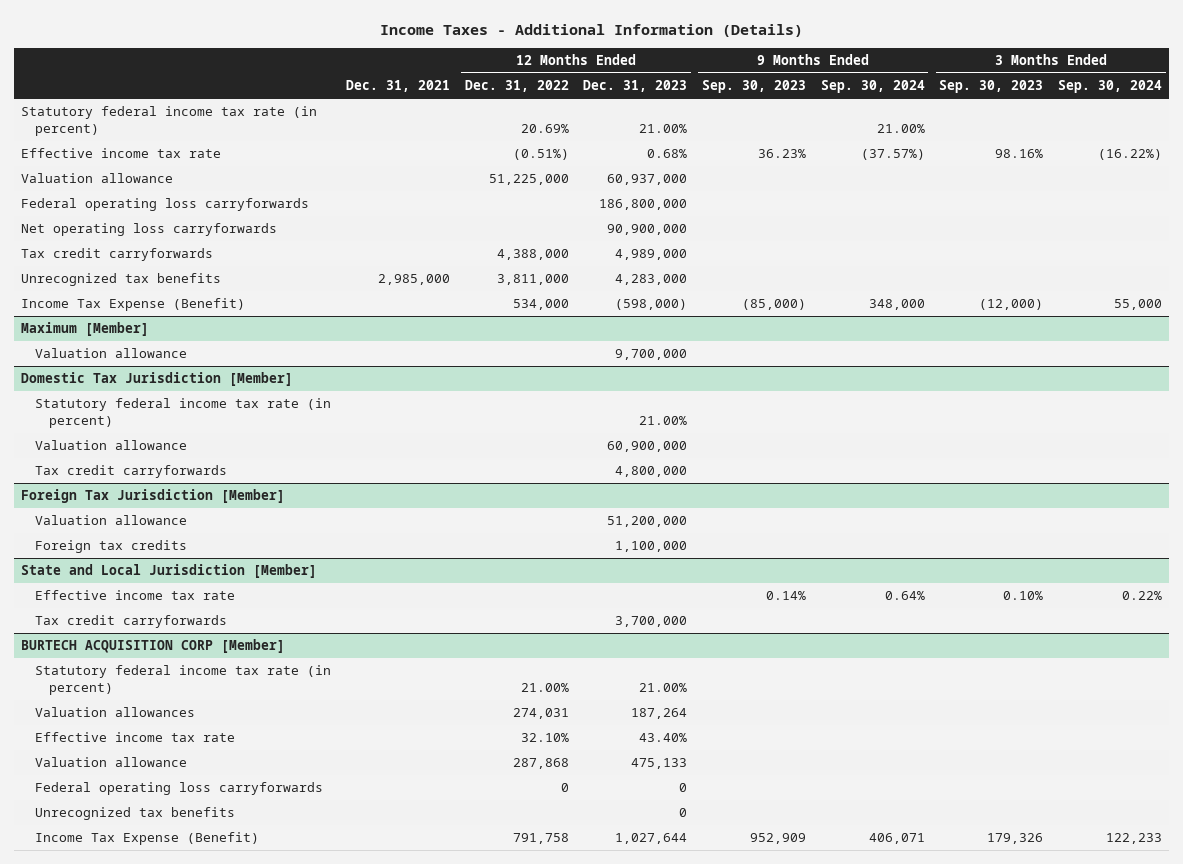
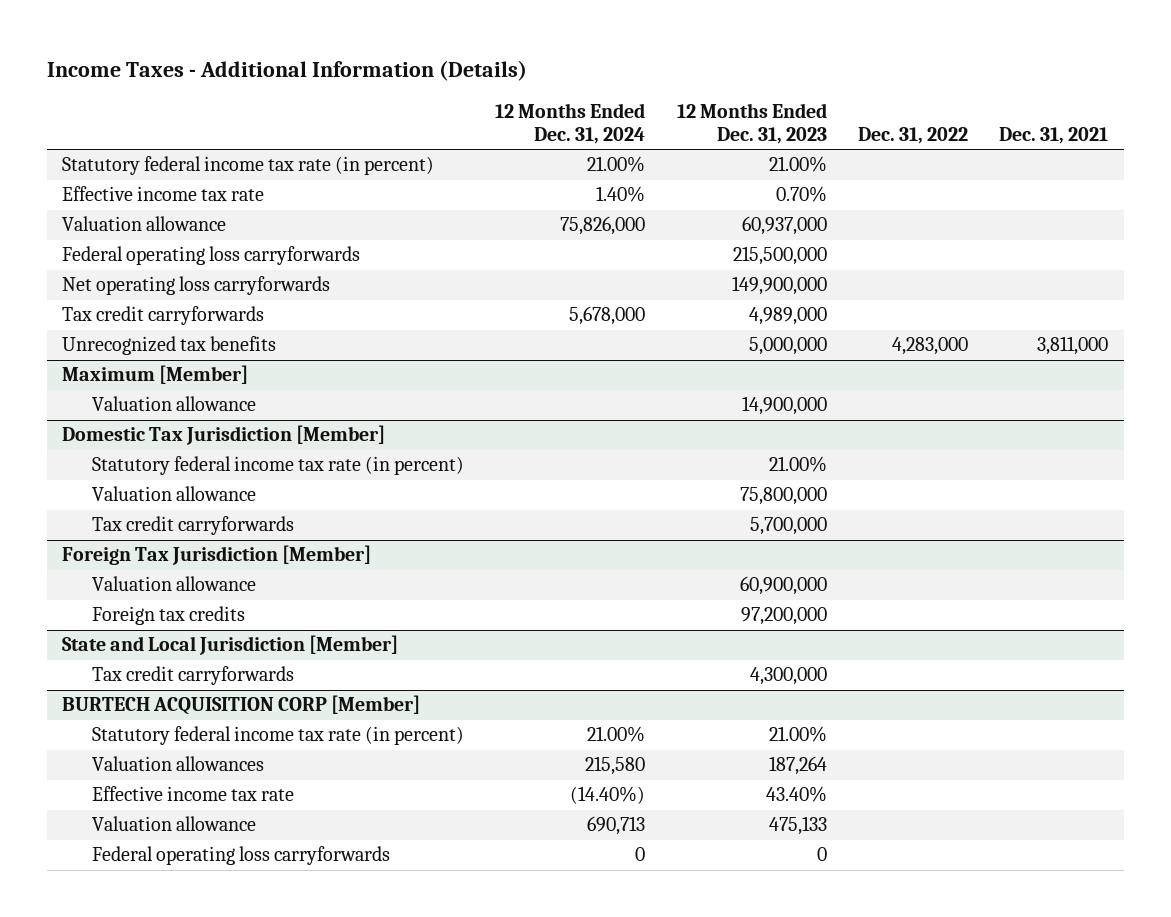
- | Dec. 31, 2021 | 12 Months Ended Dec. 31, 2022 | 12 Months Ended Dec. 31, 2023 | 9 Months Ended Sep. 30, 2023 | 9 Months Ended Sep. 30, 2024 | 3 Months Ended Sep. 30, 2023 | 3 Months Ended Sep. 30, 2024
+ | 12 Months Ended Dec. 31, 2024 | 12 Months Ended Dec. 31, 2023 | Dec. 31, 2022 | Dec. 31, 2021
- Effective income tax rate | | (0.51%) | 0.68% | 36.23% | (37.57%) | 98.16% | (16.22%)
+ Effective income tax rate | 1.40% | 0.70% | |
- Federal operating loss carryforwards | | | 186,800,000 | | | |
- Net operating loss carryforwards | | | 90,900,000 | | | |
+ Federal operating loss carryforwards | | 215,500,000 | |
+ Net operating loss carryforwards | | 149,900,000 | |
- Unrecognized tax benefits | 2,985,000 | 3,811,000 | 4,283,000 | | | |
- Income Tax Expense (Benefit) | | 534,000 | (598,000) | (85,000) | 348,000 | (12,000) | 55,000
+ Unrecognized tax benefits | | 5,000,000 | 4,283,000 | 3,811,000
@ Maximum [Member]
- Valuation allowance | | | 9,700,000 | | | |
+ Valuation allowance | | 14,900,000 | |
@ Domestic Tax Jurisdiction [Member]
- Valuation allowance | | | 60,900,000 | | | |
- Tax credit carryforwards | | | 4,800,000 | | | |
+ Valuation allowance | | 75,800,000 | |
+ Tax credit carryforwards | | 5,700,000 | |
@ Foreign Tax Jurisdiction [Member]
- Valuation allowance | | | 51,200,000 | | | |
- Foreign tax credits | | | 1,100,000 | | | |
+ Valuation allowance | | 60,900,000 | |
+ Foreign tax credits | | 97,200,000 | |
@ State and Local Jurisdiction [Member]
- Effective income tax rate | | | | 0.14% | 0.64% | 0.10% | 0.22%
- Tax credit carryforwards | | | 3,700,000 | | | |
+ Tax credit carryforwards | | 4,300,000 | |
@ BURTECH ACQUISITION CORP [Member]
- Unrecognized tax benefits | | | 0 | | | |
- Income Tax Expense (Benefit) | | 791,758 | 1,027,644 | 952,909 | 406,071 | 179,326 | 122,233

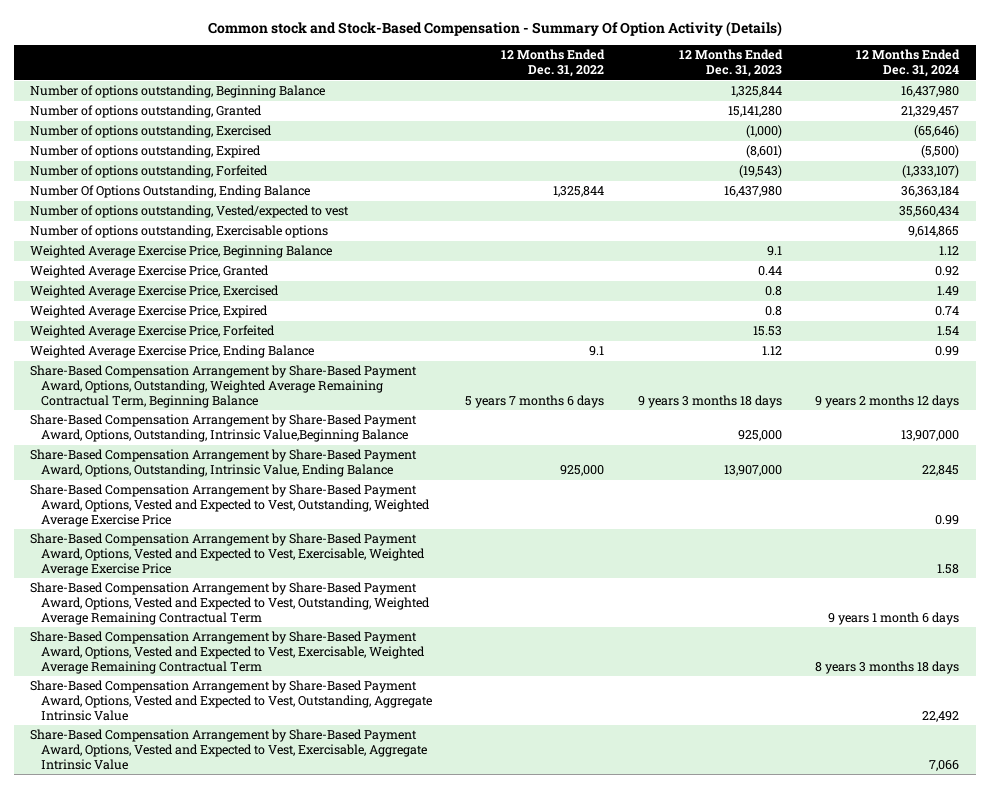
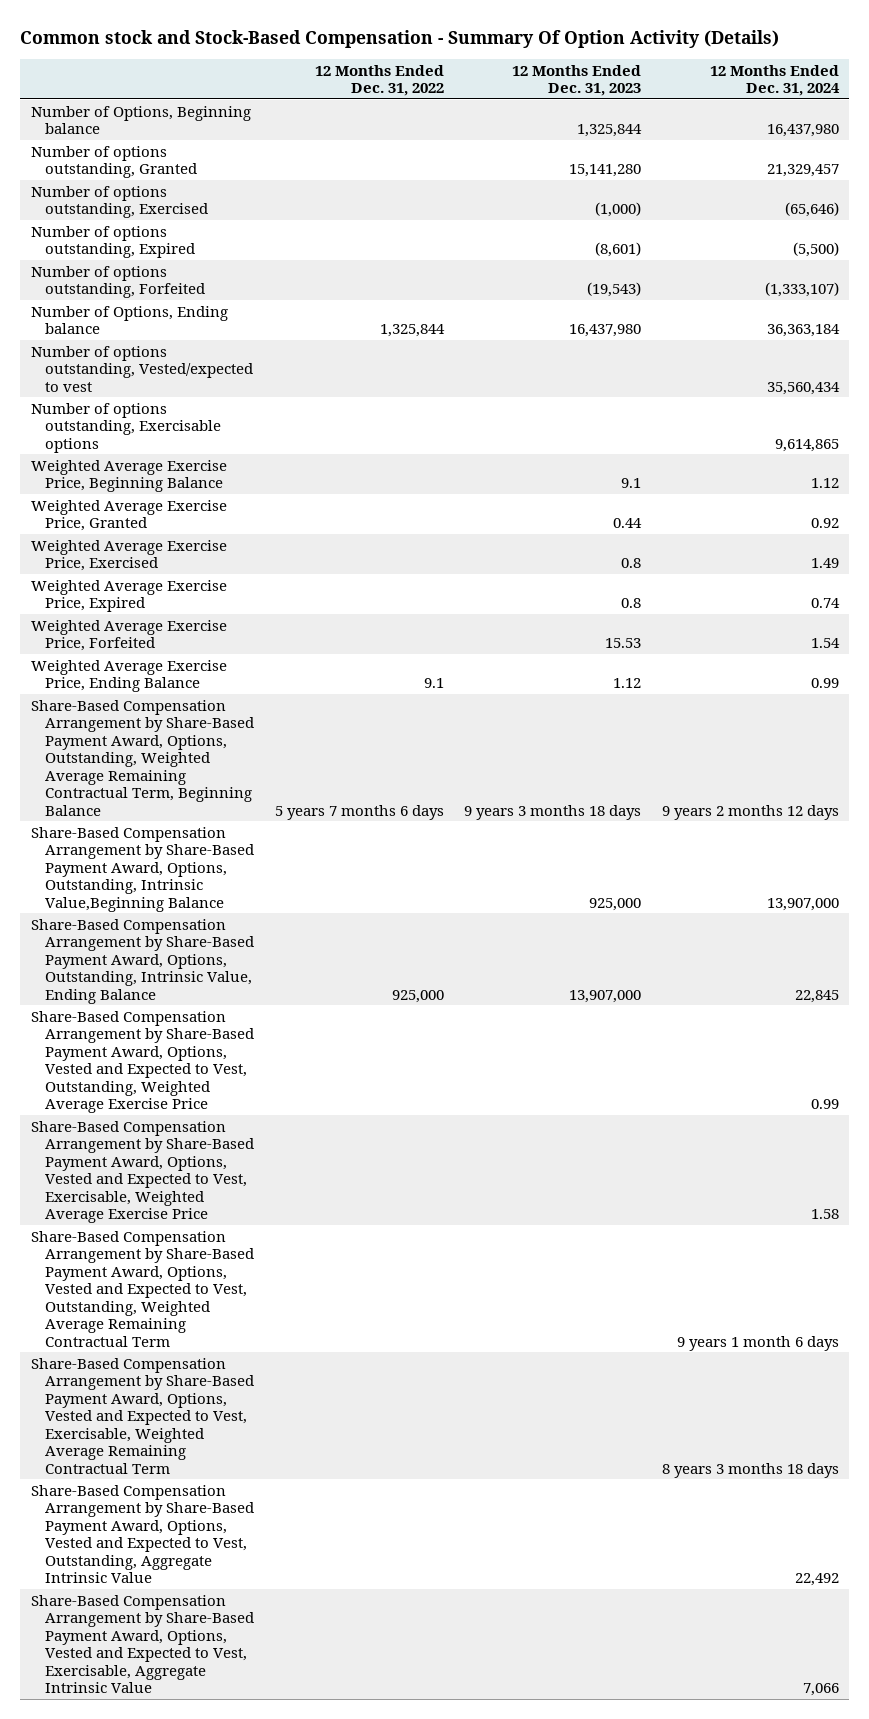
- Number of options outstanding, Beginning Balance | | 1,325,844 | 16,437,980
+ Number of Options, Beginning balance | | 1,325,844 | 16,437,980
- Number Of Options Outstanding, Ending Balance | 1,325,844 | 16,437,980 | 36,363,184
+ Number of Options, Ending balance | 1,325,844 | 16,437,980 | 36,363,184

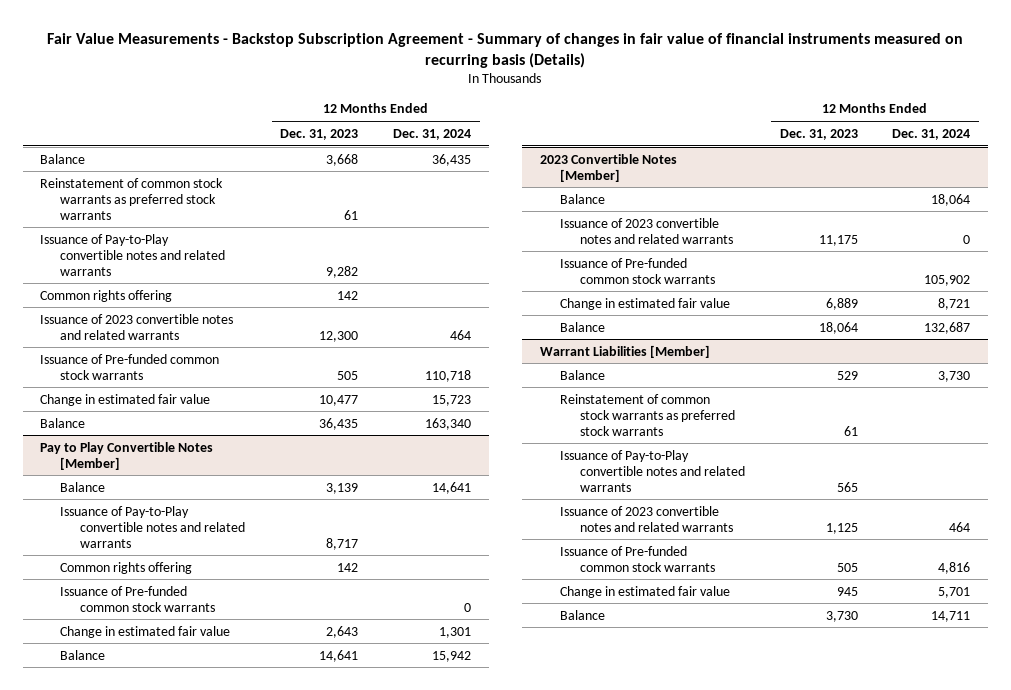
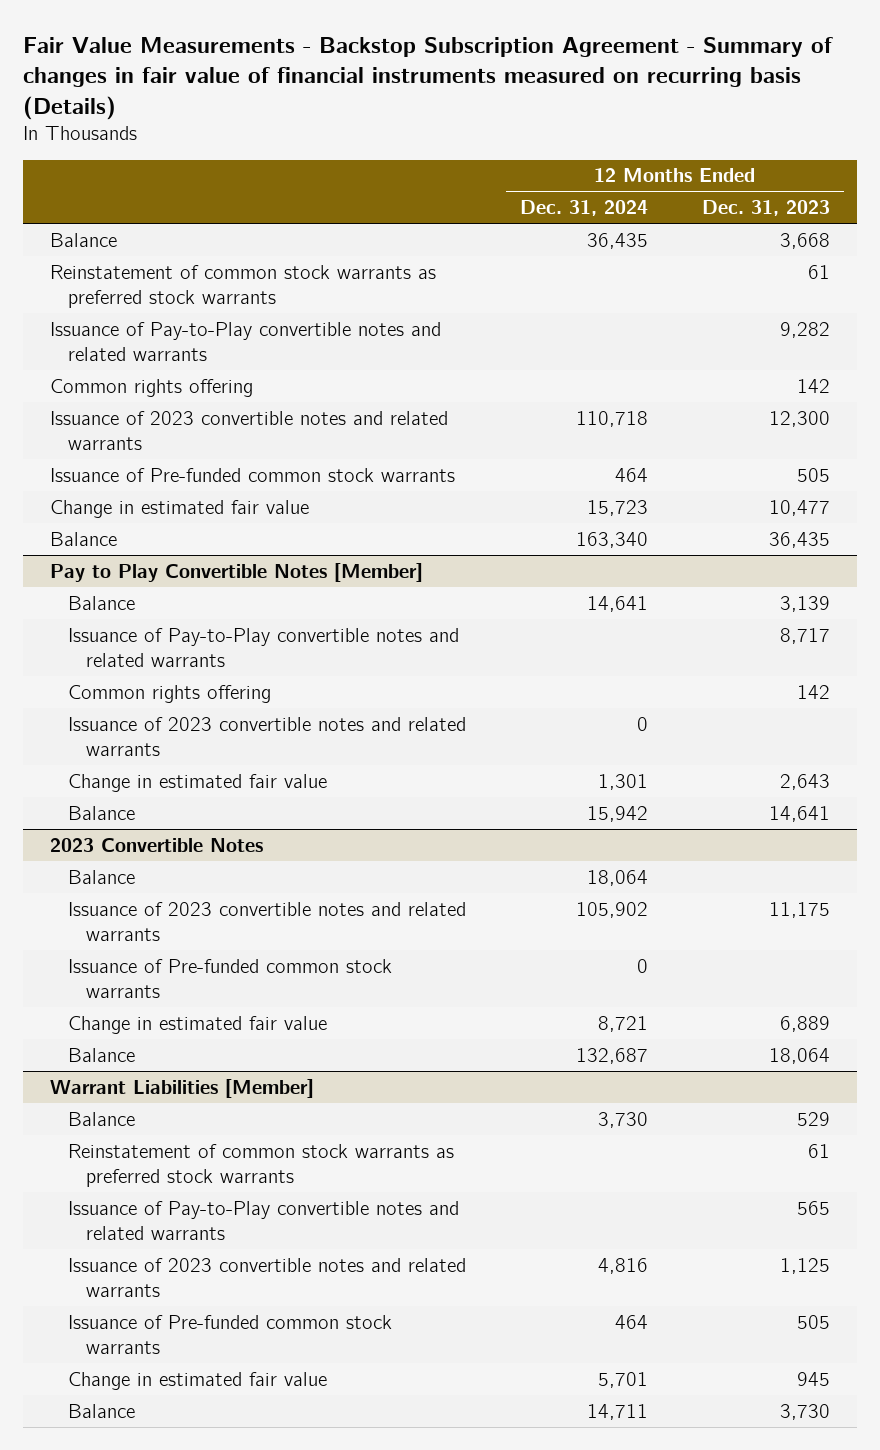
- | 12 Months Ended Dec. 31, 2023 | 12 Months Ended Dec. 31, 2024
+ | 12 Months Ended Dec. 31, 2024 | 12 Months Ended Dec. 31, 2023
- Issuance of 2023 convertible notes and related warrants | 12,300 | 464
- Issuance of Pre-funded common stock warrants | 505 | 110,718
+ Issuance of 2023 convertible notes and related warrants | 110,718 | 12,300
+ Issuance of Pre-funded common stock warrants | 464 | 505
@ Pay to Play Convertible Notes [Member]
- Issuance of Pre-funded common stock warrants | | 0
+ Issuance of 2023 convertible notes and related warrants | 0 |
- 2023 Convertible Notes [Member]
+ 2023 Convertible Notes
- Issuance of 2023 convertible notes and related warrants | 11,175 | 0
- Issuance of Pre-funded common stock warrants | | 105,902
+ Issuance of 2023 convertible notes and related warrants | 105,902 | 11,175
+ Issuance of Pre-funded common stock warrants | 0 |
@ Warrant Liabilities [Member]
- Issuance of 2023 convertible notes and related warrants | 1,125 | 464
- Issuance of Pre-funded common stock warrants | 505 | 4,816
+ Issuance of 2023 convertible notes and related warrants | 4,816 | 1,125
+ Issuance of Pre-funded common stock warrants | 464 | 505

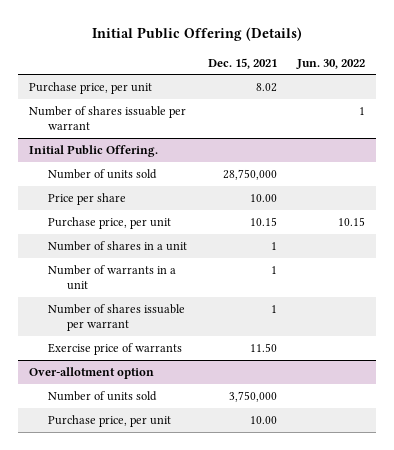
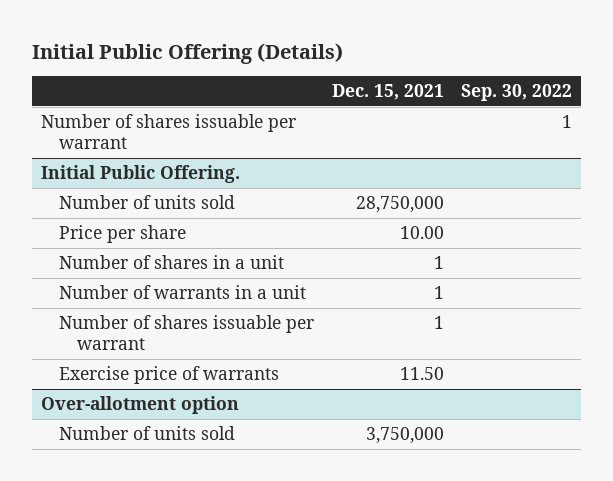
- | Dec. 15, 2021 | Jun. 30, 2022
+ | Dec. 15, 2021 | Sep. 30, 2022
- Purchase price, per unit | 8.02 |
@ Initial Public Offering.
- Purchase price, per unit | 10.15 | 10.15
@ Over-allotment option
- Purchase price, per unit | 10.00 |

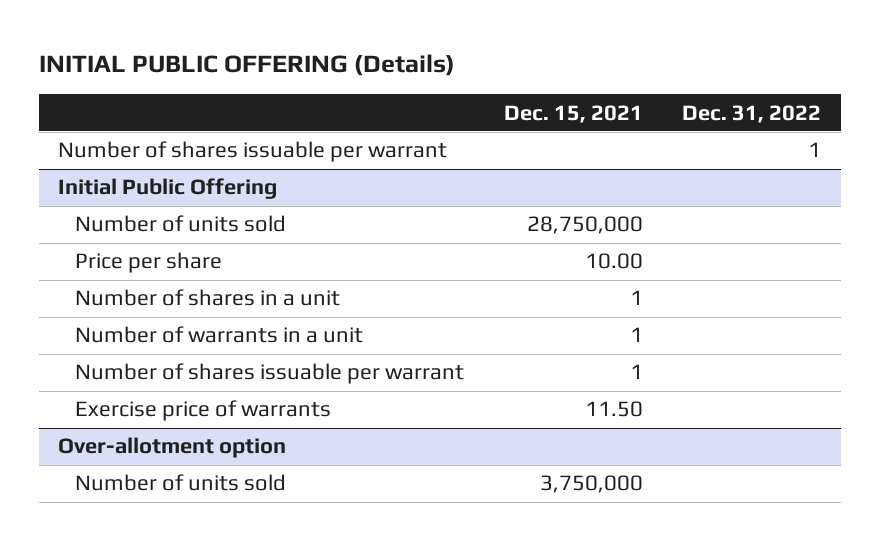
- Initial Public Offering (Details)
+ INITIAL PUBLIC OFFERING (Details)
- | Dec. 15, 2021 | Sep. 30, 2022
+ | Dec. 15, 2021 | Dec. 31, 2022
- Initial Public Offering.
+ Initial Public Offering

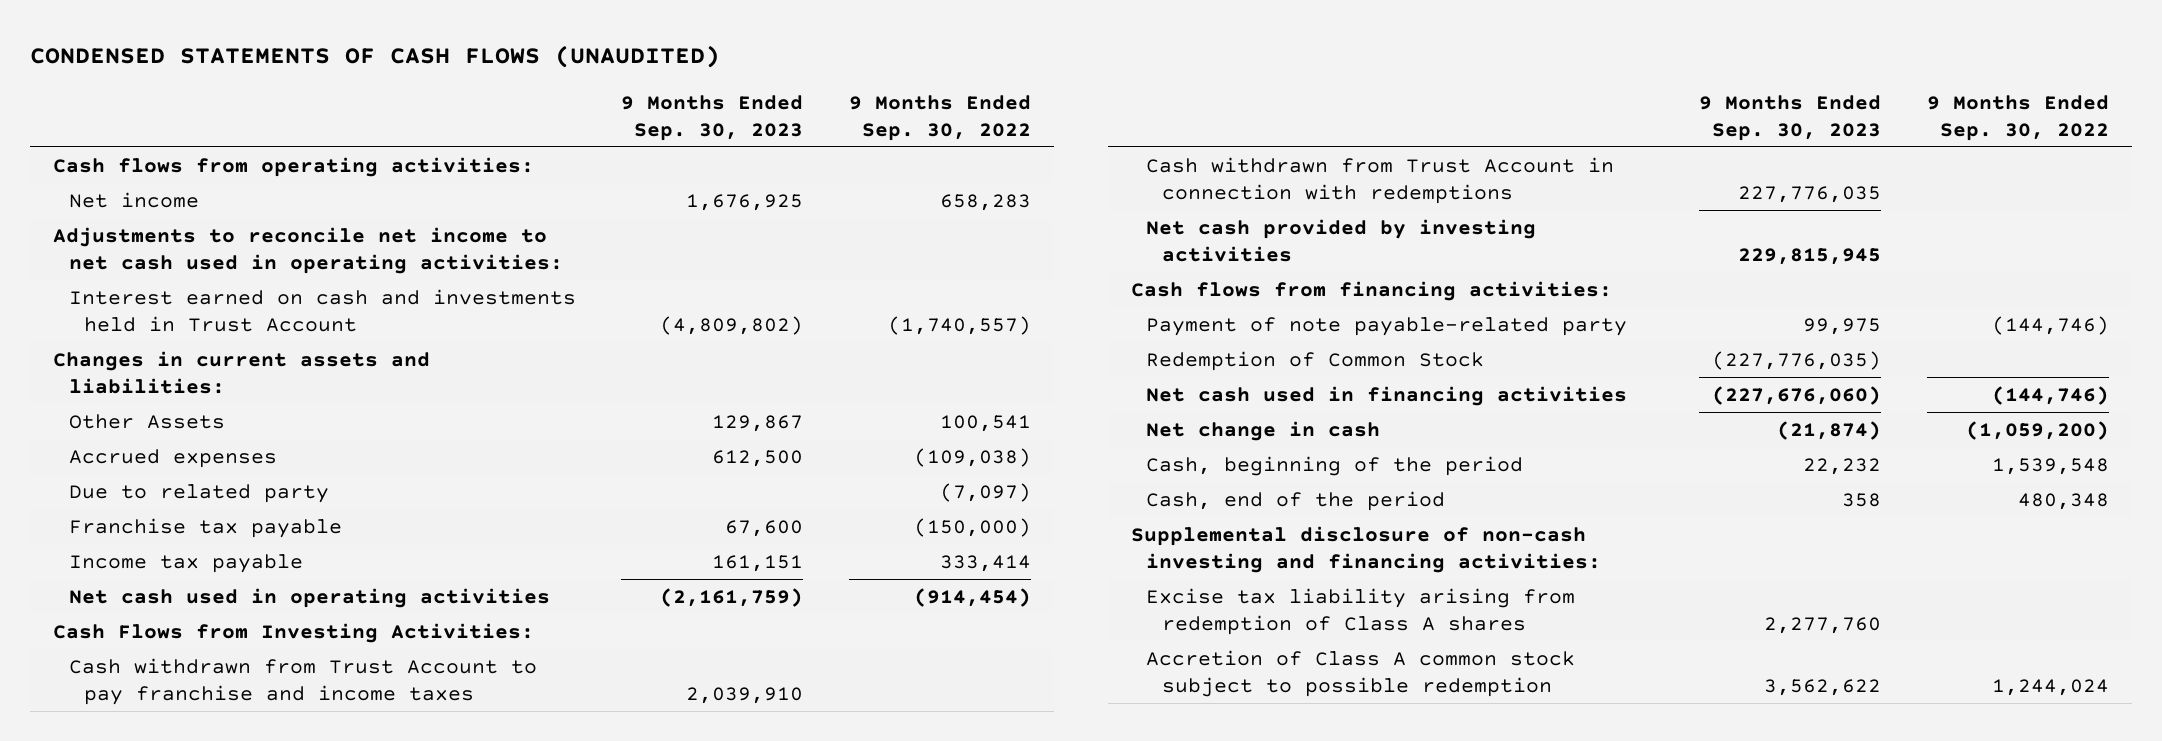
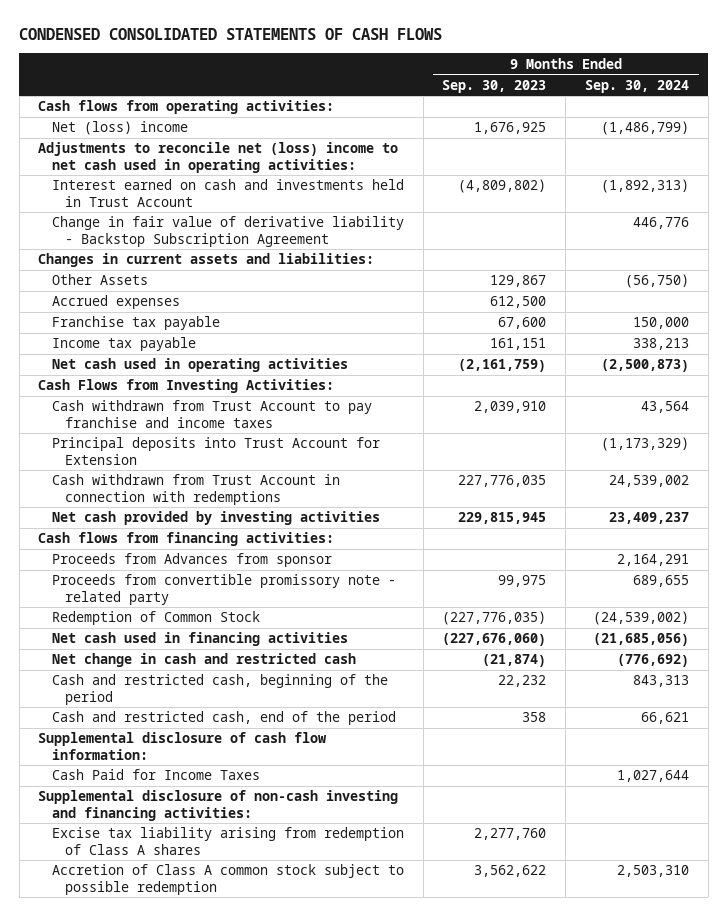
- CONDENSED STATEMENTS OF CASH FLOWS (UNAUDITED)
+ CONDENSED CONSOLIDATED STATEMENTS OF CASH FLOWS
- | 9 Months Ended Sep. 30, 2023 | 9 Months Ended Sep. 30, 2022
+ | 9 Months Ended Sep. 30, 2023 | 9 Months Ended Sep. 30, 2024
- Net income | 1,676,925 | 658,283
- Adjustments to reconcile net income to net cash used in operating activities:
+ Net (loss) income | 1,676,925 | (1,486,799)
+ Adjustments to reconcile net (loss) income to net cash used in operating activities:
+ Change in fair value of derivative liability - Backstop Subscription Agreement | | 446,776
- Due to related party | | (7,097)
+ Principal deposits into Trust Account for Extension | | (1,173,329)
- Payment of note payable-related party | 99,975 | (144,746)
+ Proceeds from Advances from sponsor | | 2,164,291
+ Proceeds from convertible promissory note - related party | 99,975 | 689,655
- Net change in cash | (21,874) | (1,059,200)
- Cash, beginning of the period | 22,232 | 1,539,548
- Cash, end of the period | 358 | 480,348
+ Net change in cash and restricted cash | (21,874) | (776,692)
+ Cash and restricted cash, beginning of the period | 22,232 | 843,313
+ Cash and restricted cash, end of the period | 358 | 66,621
+ Supplemental disclosure of cash flow information:
+ Cash Paid for Income Taxes | | 1,027,644

